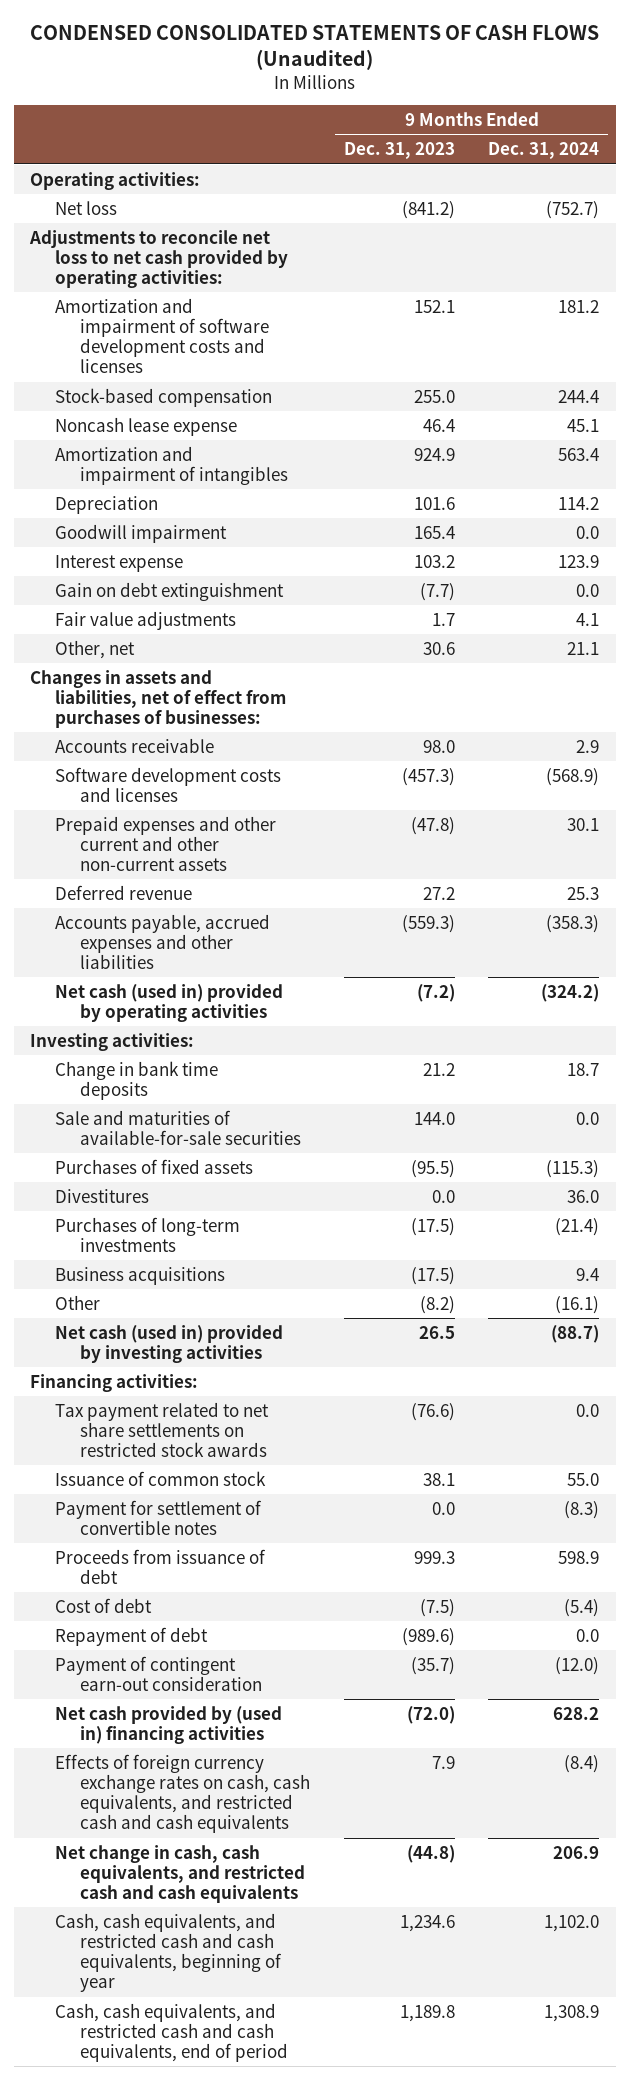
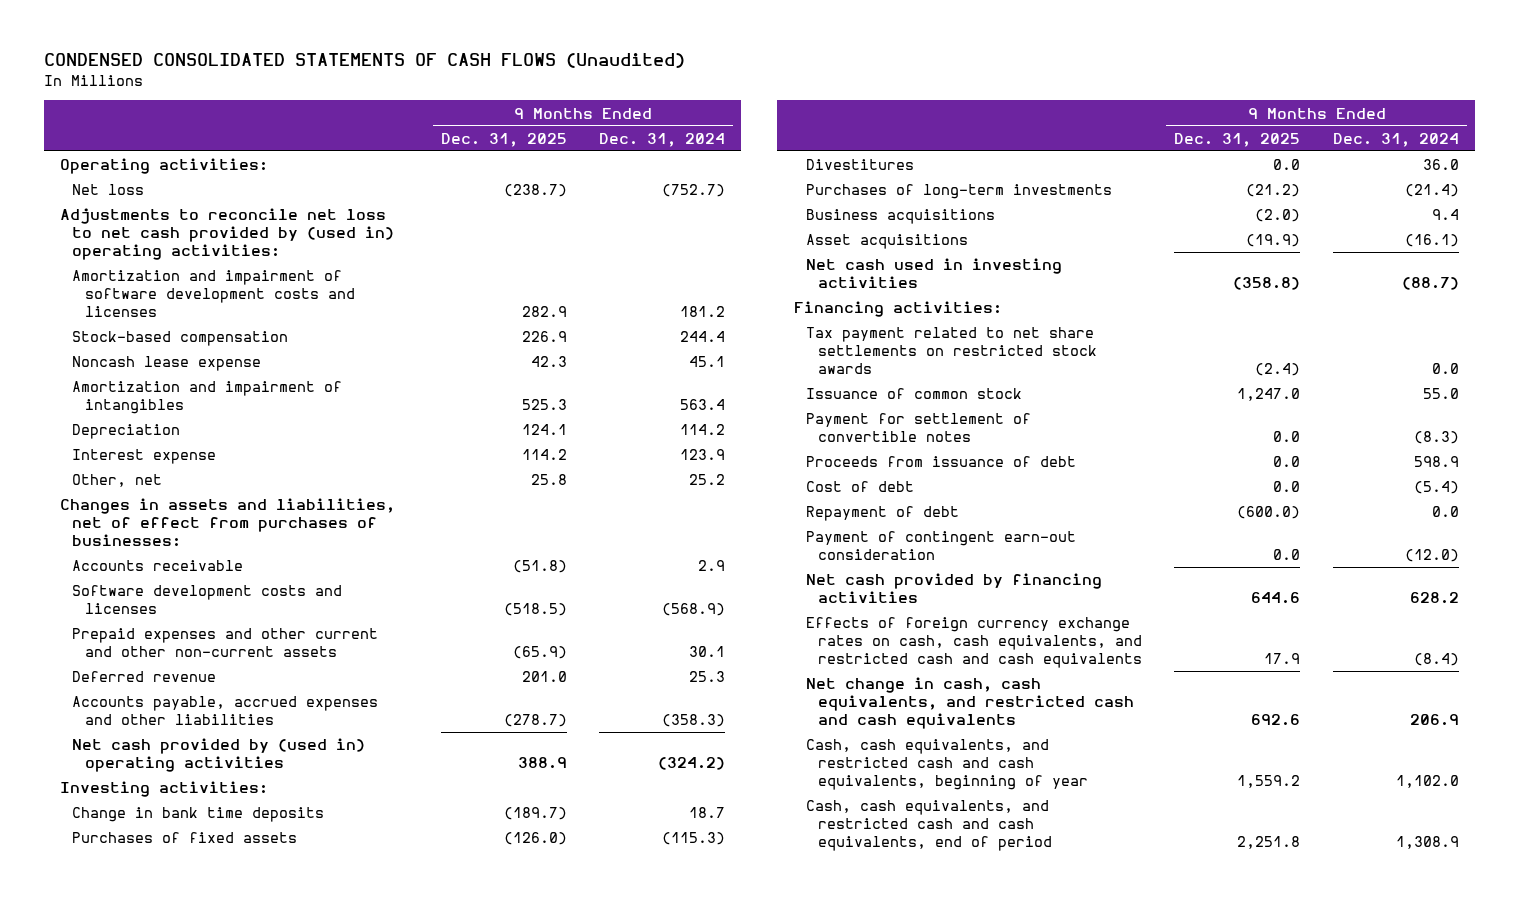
- | 9 Months Ended Dec. 31, 2023 | 9 Months Ended Dec. 31, 2024
+ | 9 Months Ended Dec. 31, 2025 | 9 Months Ended Dec. 31, 2024
- Adjustments to reconcile net loss to net cash provided by operating activities:
+ Adjustments to reconcile net loss to net cash provided by (used in) operating activities:
- Goodwill impairment | 165.4 | 0.0
- Gain on debt extinguishment | (7.7) | 0.0
- Fair value adjustments | 1.7 | 4.1
- Other, net | 30.6 | 21.1
+ Other, net | 25.8 | 25.2
- Net cash (used in) provided by operating activities | (7.2) | (324.2)
+ Net cash provided by (used in) operating activities | 388.9 | (324.2)
- Sale and maturities of available-for-sale securities | 144.0 | 0.0
- Other | (8.2) | (16.1)
- Net cash (used in) provided by investing activities | 26.5 | (88.7)
+ Asset acquisitions | (19.9) | (16.1)
+ Net cash used in investing activities | (358.8) | (88.7)
- Net cash provided by (used in) financing activities | (72.0) | 628.2
+ Net cash provided by financing activities | 644.6 | 628.2

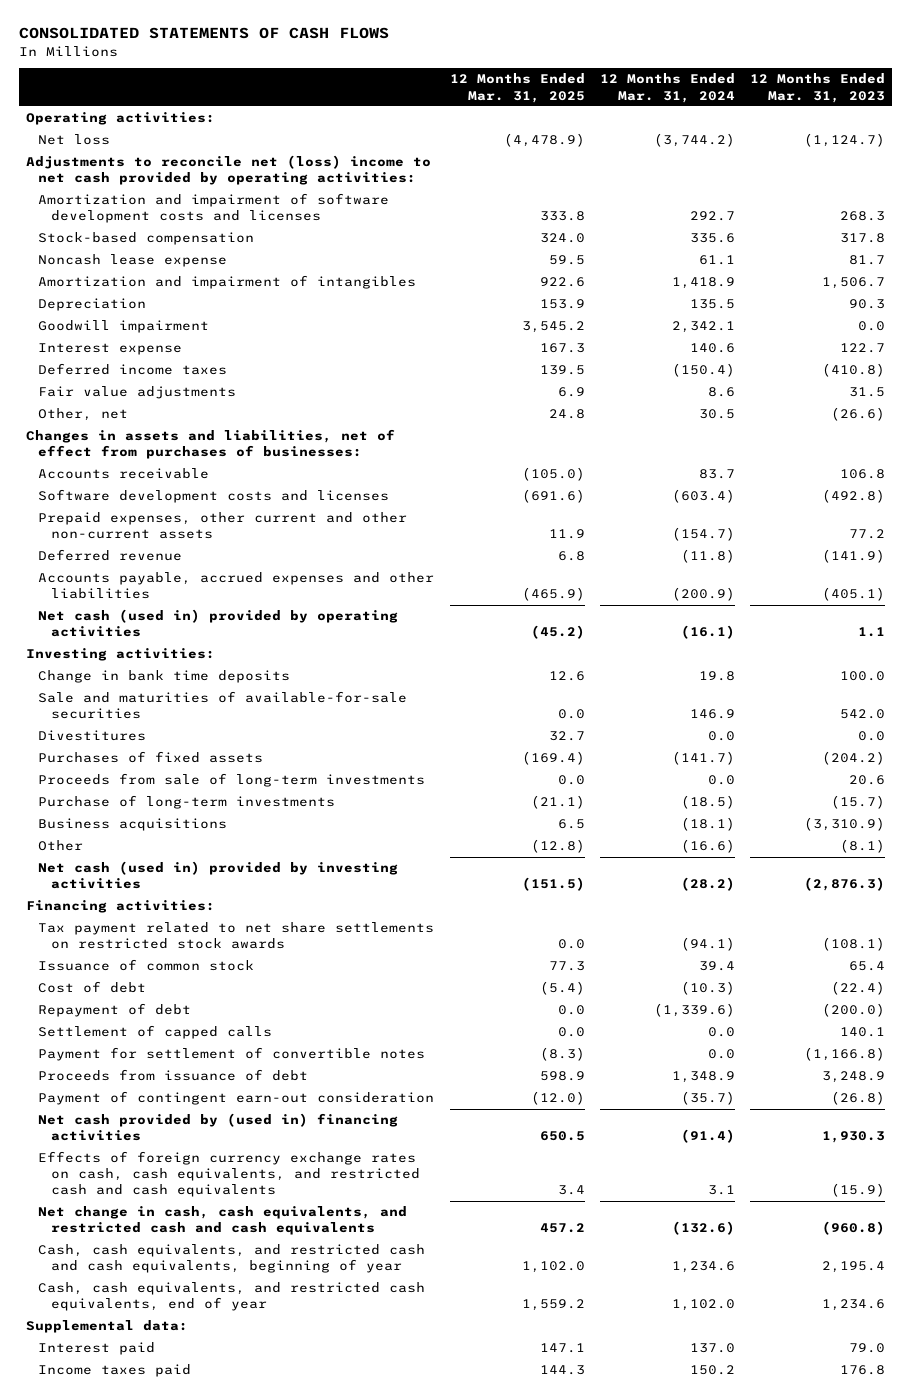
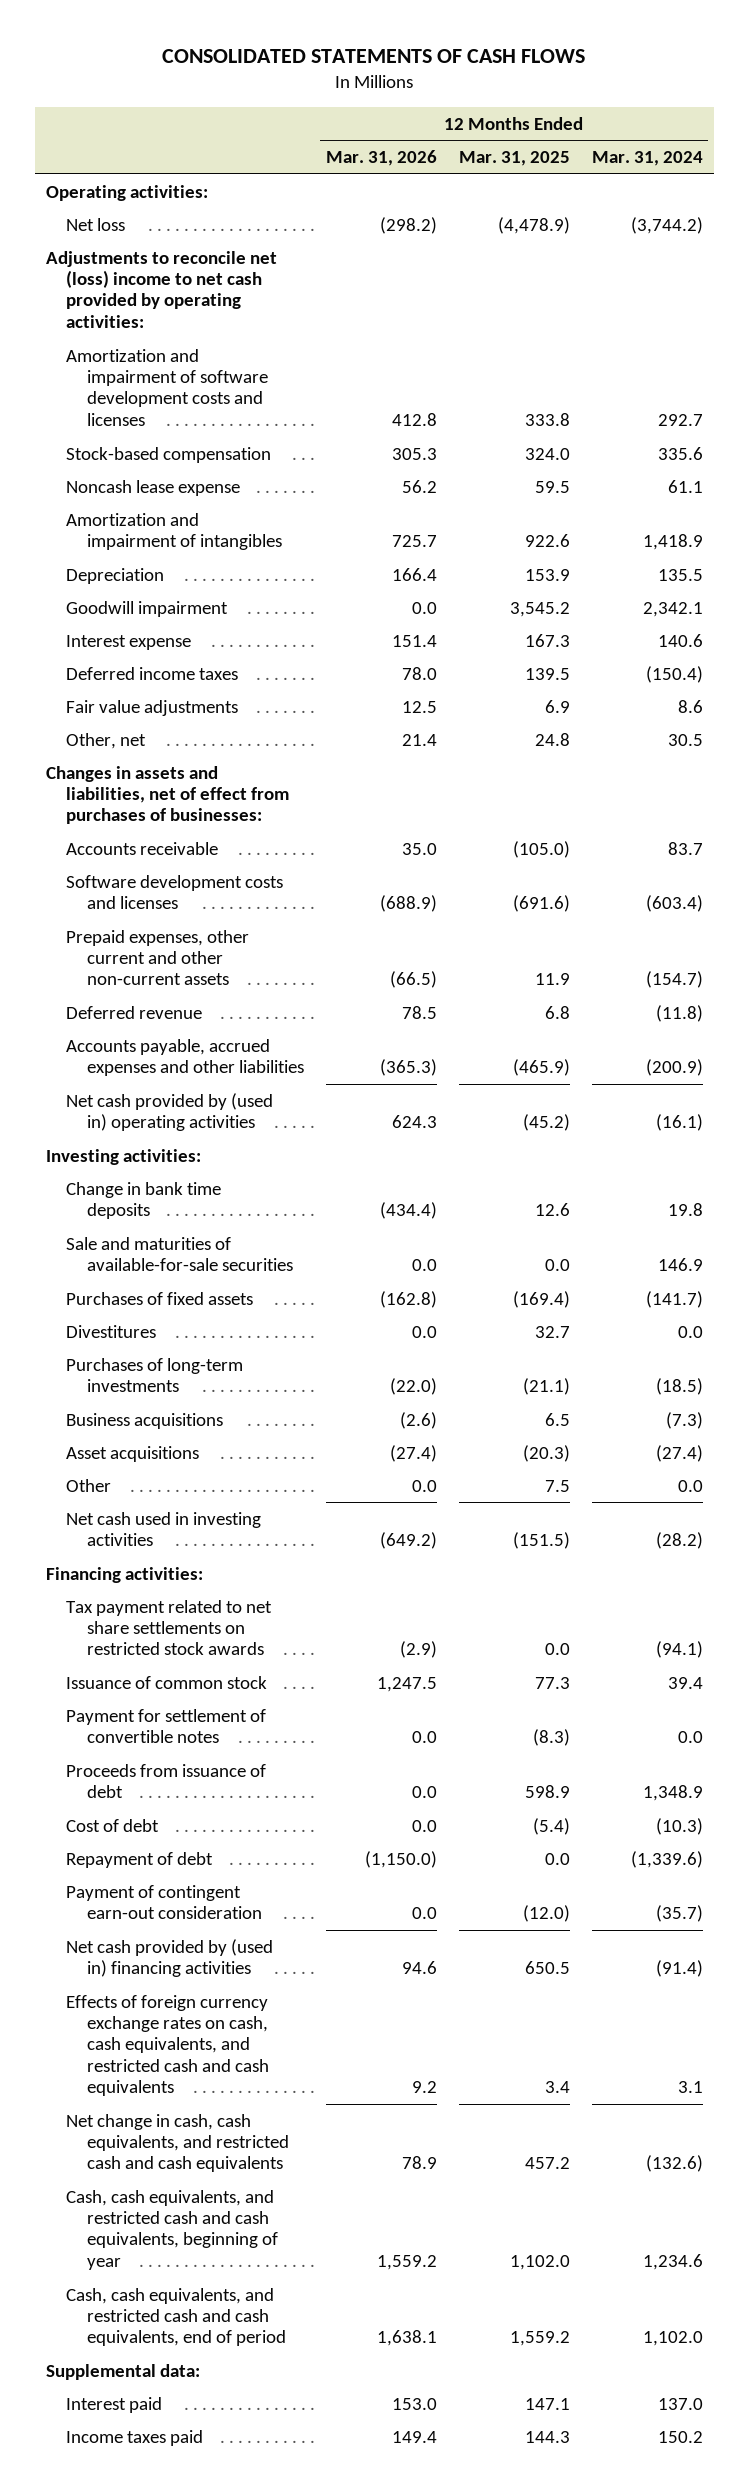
- | 12 Months Ended Mar. 31, 2025 | 12 Months Ended Mar. 31, 2024 | 12 Months Ended Mar. 31, 2023
+ | 12 Months Ended Mar. 31, 2026 | 12 Months Ended Mar. 31, 2025 | 12 Months Ended Mar. 31, 2024
- Net cash (used in) provided by operating activities | (45.2) | (16.1) | 1.1
+ Net cash provided by (used in) operating activities | 624.3 | (45.2) | (16.1)
- Proceeds from sale of long-term investments | 0.0 | 0.0 | 20.6
- Purchase of long-term investments | (21.1) | (18.5) | (15.7)
- Business acquisitions | 6.5 | (18.1) | (3,310.9)
- Other | (12.8) | (16.6) | (8.1)
- Net cash (used in) provided by investing activities | (151.5) | (28.2) | (2,876.3)
moved down: Divestitures | 0.0 | 32.7 | 0.0
+ Purchases of long-term investments | (22.0) | (21.1) | (18.5)
+ Business acquisitions | (2.6) | 6.5 | (7.3)
+ Asset acquisitions | (27.4) | (20.3) | (27.4)
+ Other | 0.0 | 7.5 | 0.0
+ Net cash used in investing activities | (649.2) | (151.5) | (28.2)
- Settlement of capped calls | 0.0 | 0.0 | 140.1
moved down: Cost of debt | 0.0 | (5.4) | (10.3)
moved down: Repayment of debt | (1,150.0) | 0.0 | (1,339.6)
- Cash, cash equivalents, and restricted cash equivalents, end of year | 1,559.2 | 1,102.0 | 1,234.6
+ Cash, cash equivalents, and restricted cash and cash equivalents, end of period | 1,638.1 | 1,559.2 | 1,102.0

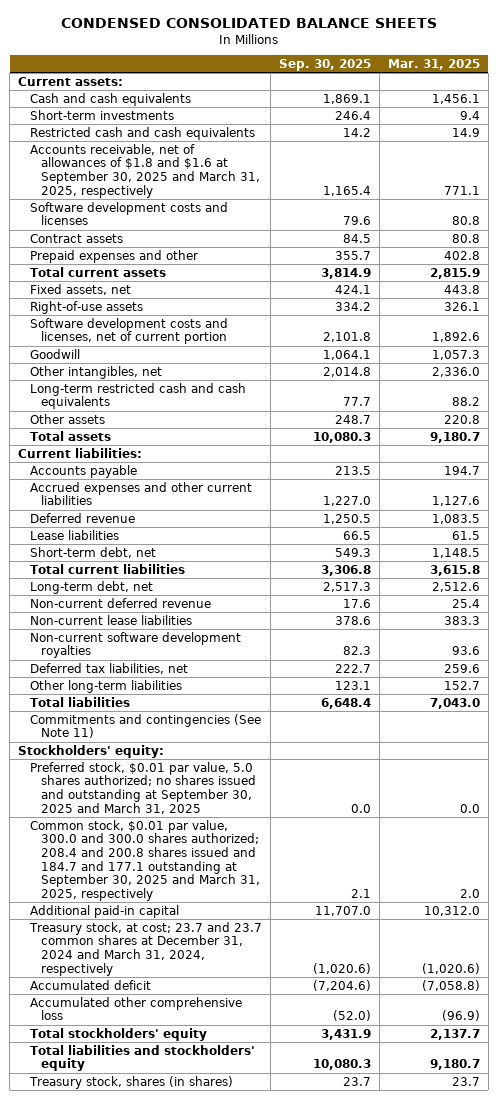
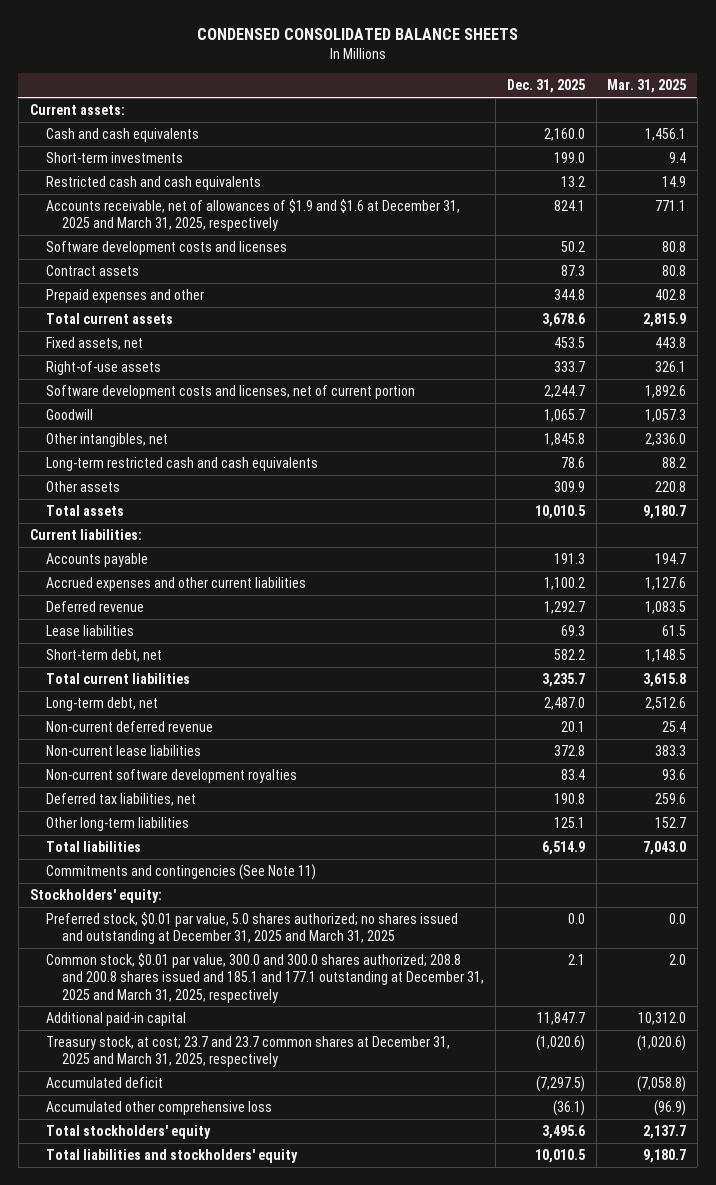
- | Sep. 30, 2025 | Mar. 31, 2025
+ | Dec. 31, 2025 | Mar. 31, 2025
- Accounts receivable, net of allowances of $1.8 and $1.6 at September 30, 2025 and March 31, 2025, respectively | 1,165.4 | 771.1
+ Accounts receivable, net of allowances of $1.9 and $1.6 at December 31, 2025 and March 31, 2025, respectively | 824.1 | 771.1
- Preferred stock, $0.01 par value, 5.0 shares authorized; no shares issued and outstanding at September 30, 2025 and March 31, 2025 | 0.0 | 0.0
- Common stock, $0.01 par value, 300.0 and 300.0 shares authorized; 208.4 and 200.8 shares issued and 184.7 and 177.1 outstanding at September 30, 2025 and March 31, 2025, respectively | 2.1 | 2.0
+ Preferred stock, $0.01 par value, 5.0 shares authorized; no shares issued and outstanding at December 31, 2025 and March 31, 2025 | 0.0 | 0.0
+ Common stock, $0.01 par value, 300.0 and 300.0 shares authorized; 208.8 and 200.8 shares issued and 185.1 and 177.1 outstanding at December 31, 2025 and March 31, 2025, respectively | 2.1 | 2.0
- Treasury stock, at cost; 23.7 and 23.7 common shares at December 31, 2024 and March 31, 2024, respectively | (1,020.6) | (1,020.6)
+ Treasury stock, at cost; 23.7 and 23.7 common shares at December 31, 2025 and March 31, 2025, respectively | (1,020.6) | (1,020.6)
- Treasury stock, shares (in shares) | 23.7 | 23.7

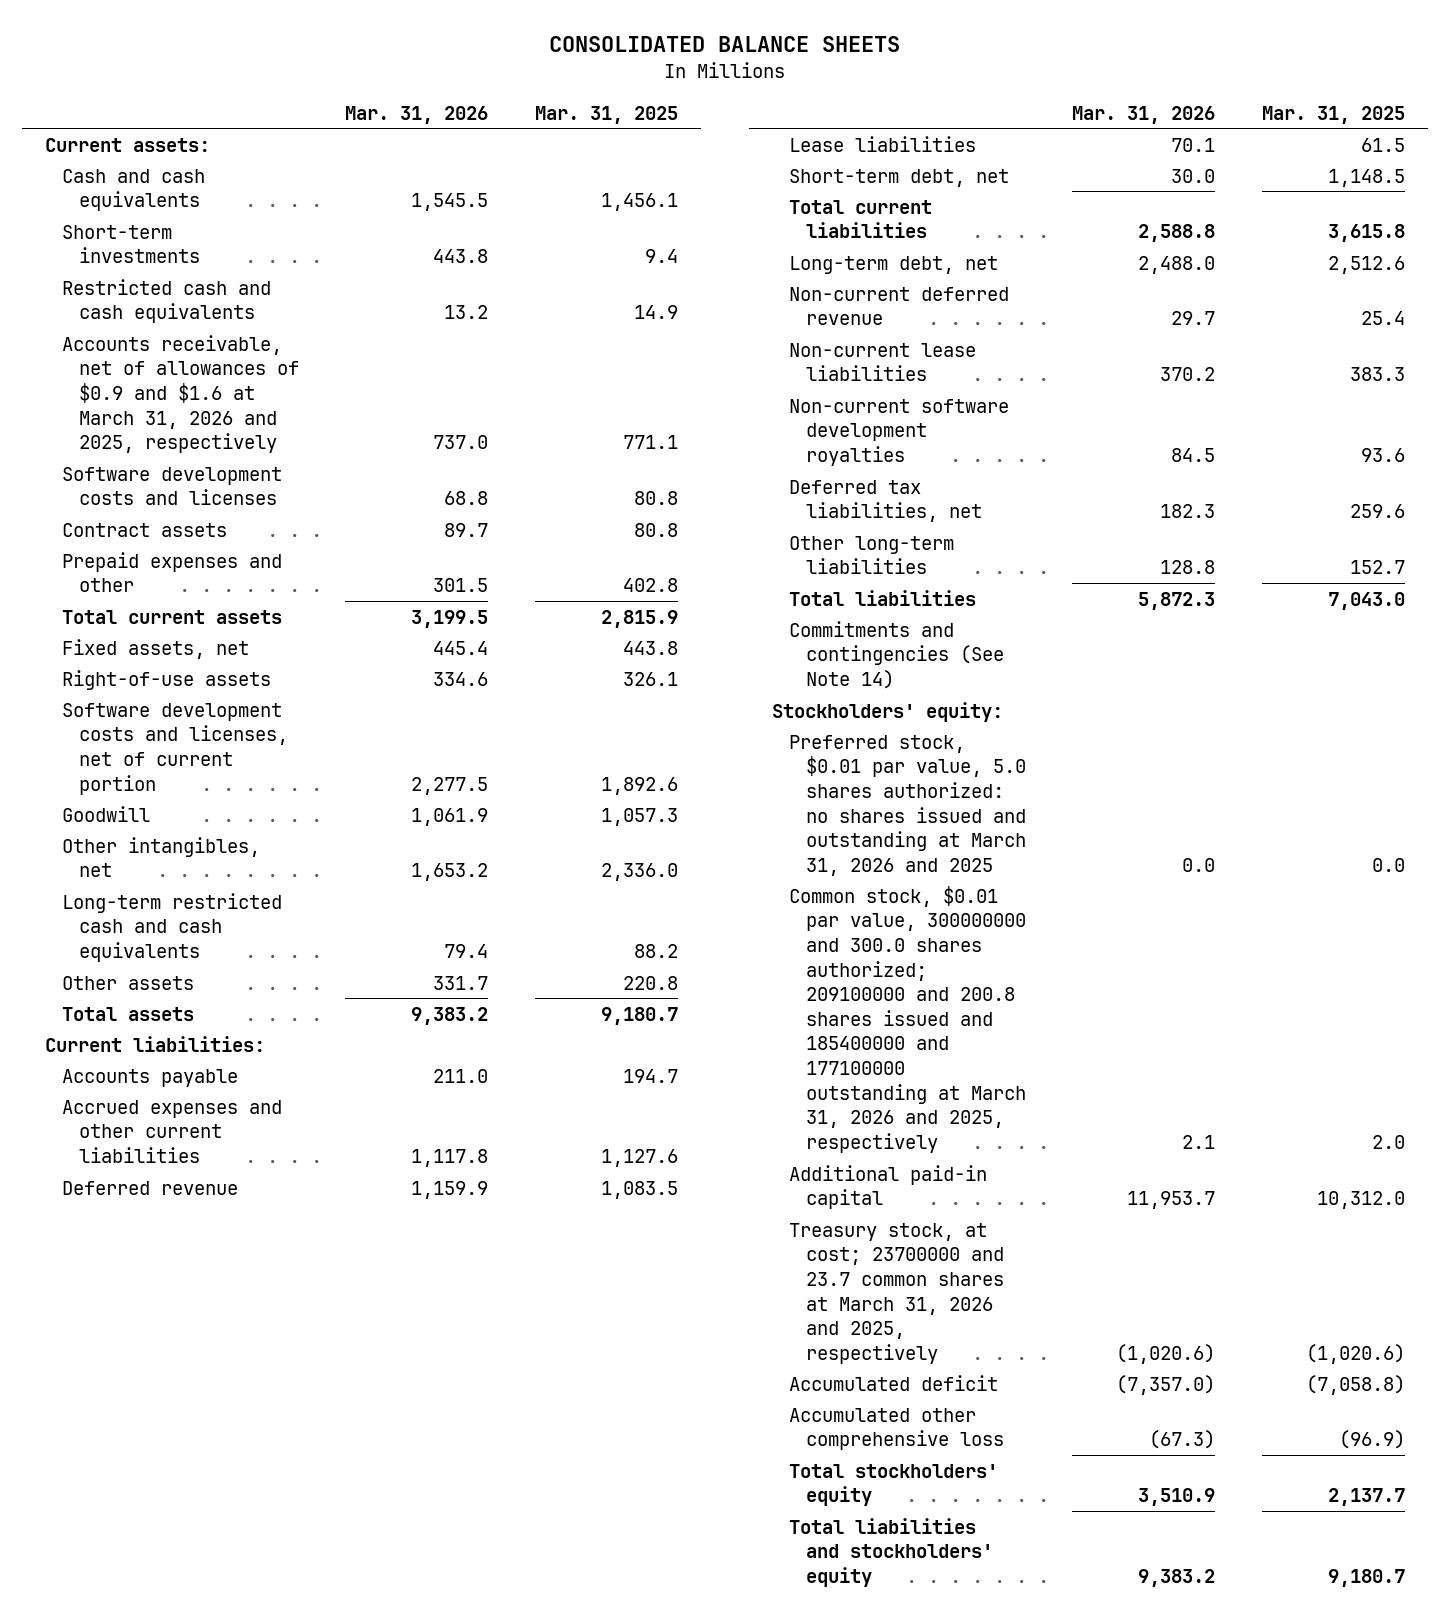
- CONDENSED CONSOLIDATED BALANCE SHEETS
+ CONSOLIDATED BALANCE SHEETS
- | Dec. 31, 2025 | Mar. 31, 2025
+ | Mar. 31, 2026 | Mar. 31, 2025
- Accounts receivable, net of allowances of $1.9 and $1.6 at December 31, 2025 and March 31, 2025, respectively | 824.1 | 771.1
+ Accounts receivable, net of allowances of $0.9 and $1.6 at March 31, 2026 and 2025, respectively | 737.0 | 771.1
- Commitments and contingencies (See Note 11)
+ Commitments and contingencies (See Note 14)
- Preferred stock, $0.01 par value, 5.0 shares authorized; no shares issued and outstanding at December 31, 2025 and March 31, 2025 | 0.0 | 0.0
- Common stock, $0.01 par value, 300.0 and 300.0 shares authorized; 208.8 and 200.8 shares issued and 185.1 and 177.1 outstanding at December 31, 2025 and March 31, 2025, respectively | 2.1 | 2.0
+ Preferred stock, $0.01 par value, 5.0 shares authorized: no shares issued and outstanding at March 31, 2026 and 2025 | 0.0 | 0.0
+ Common stock, $0.01 par value, 300000000 and 300.0 shares authorized; 209100000 and 200.8 shares issued and 185400000 and 177100000 outstanding at March 31, 2026 and 2025, respectively | 2.1 | 2.0
- Treasury stock, at cost; 23.7 and 23.7 common shares at December 31, 2025 and March 31, 2025, respectively | (1,020.6) | (1,020.6)
+ Treasury stock, at cost; 23700000 and 23.7 common shares at March 31, 2026 and 2025, respectively | (1,020.6) | (1,020.6)

